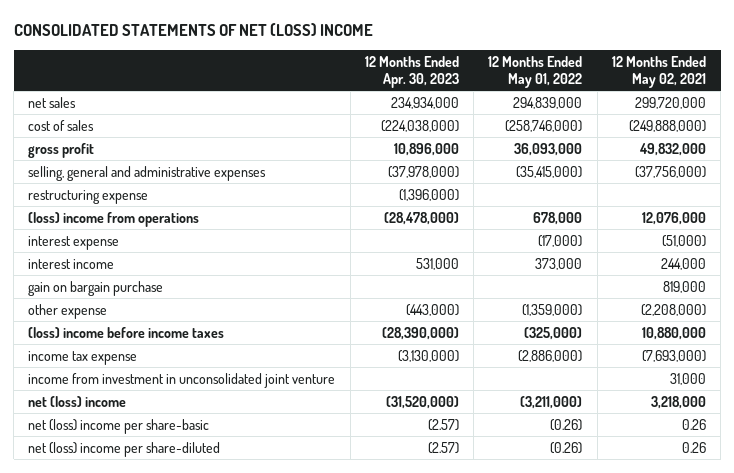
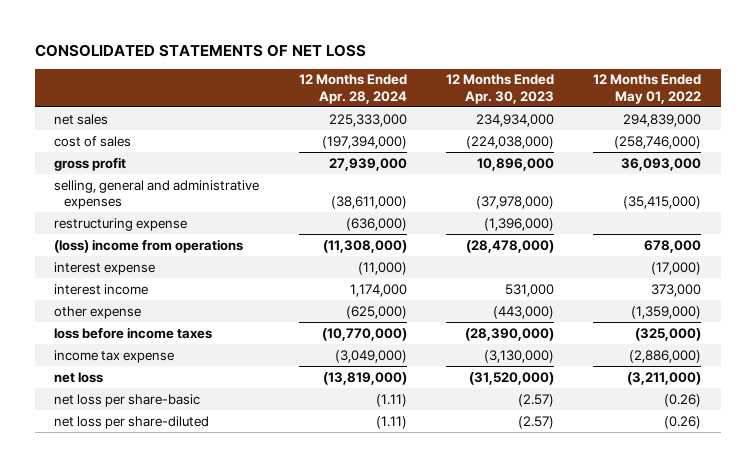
- CONSOLIDATED STATEMENTS OF NET (LOSS) INCOME
+ CONSOLIDATED STATEMENTS OF NET LOSS
- | 12 Months Ended Apr. 30, 2023 | 12 Months Ended May 01, 2022 | 12 Months Ended May 02, 2021
+ | 12 Months Ended Apr. 28, 2024 | 12 Months Ended Apr. 30, 2023 | 12 Months Ended May 01, 2022
- gain on bargain purchase | | | 819,000
- (loss) income before income taxes | (28,390,000) | (325,000) | 10,880,000
+ loss before income taxes | (10,770,000) | (28,390,000) | (325,000)
- income from investment in unconsolidated joint venture | | | 31,000
- net (loss) income | (31,520,000) | (3,211,000) | 3,218,000
- net (loss) income per share-basic | (2.57) | (0.26) | 0.26
- net (loss) income per share-diluted | (2.57) | (0.26) | 0.26
+ net loss | (13,819,000) | (31,520,000) | (3,211,000)
+ net loss per share-basic | (1.11) | (2.57) | (0.26)
+ net loss per share-diluted | (1.11) | (2.57) | (0.26)

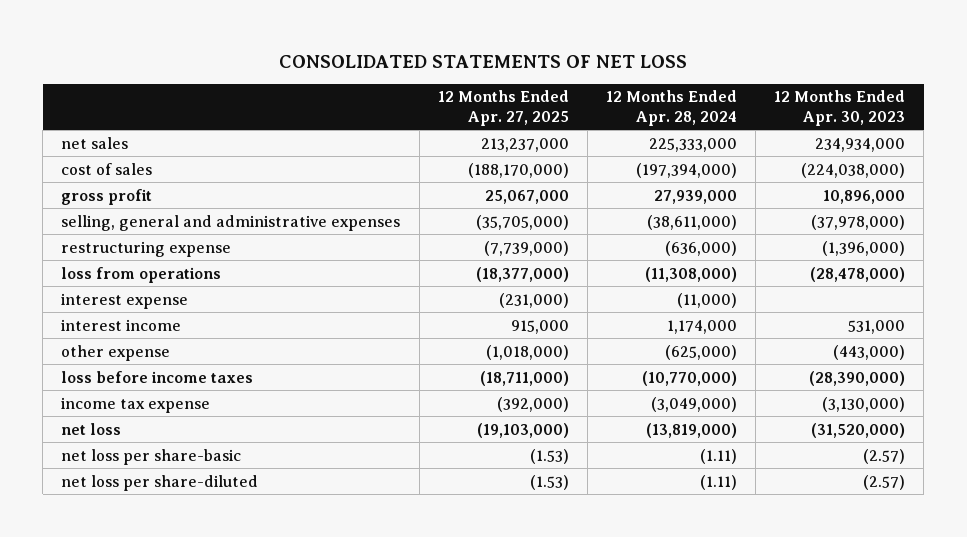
- | 12 Months Ended Apr. 28, 2024 | 12 Months Ended Apr. 30, 2023 | 12 Months Ended May 01, 2022
+ | 12 Months Ended Apr. 27, 2025 | 12 Months Ended Apr. 28, 2024 | 12 Months Ended Apr. 30, 2023
- (loss) income from operations | (11,308,000) | (28,478,000) | 678,000
+ loss from operations | (18,377,000) | (11,308,000) | (28,478,000)

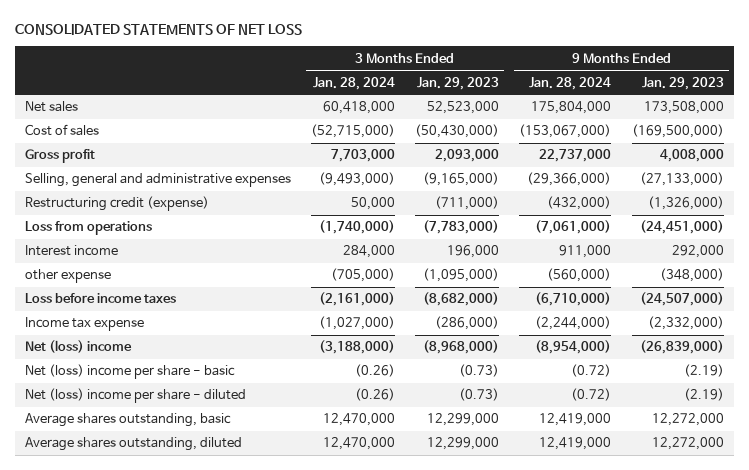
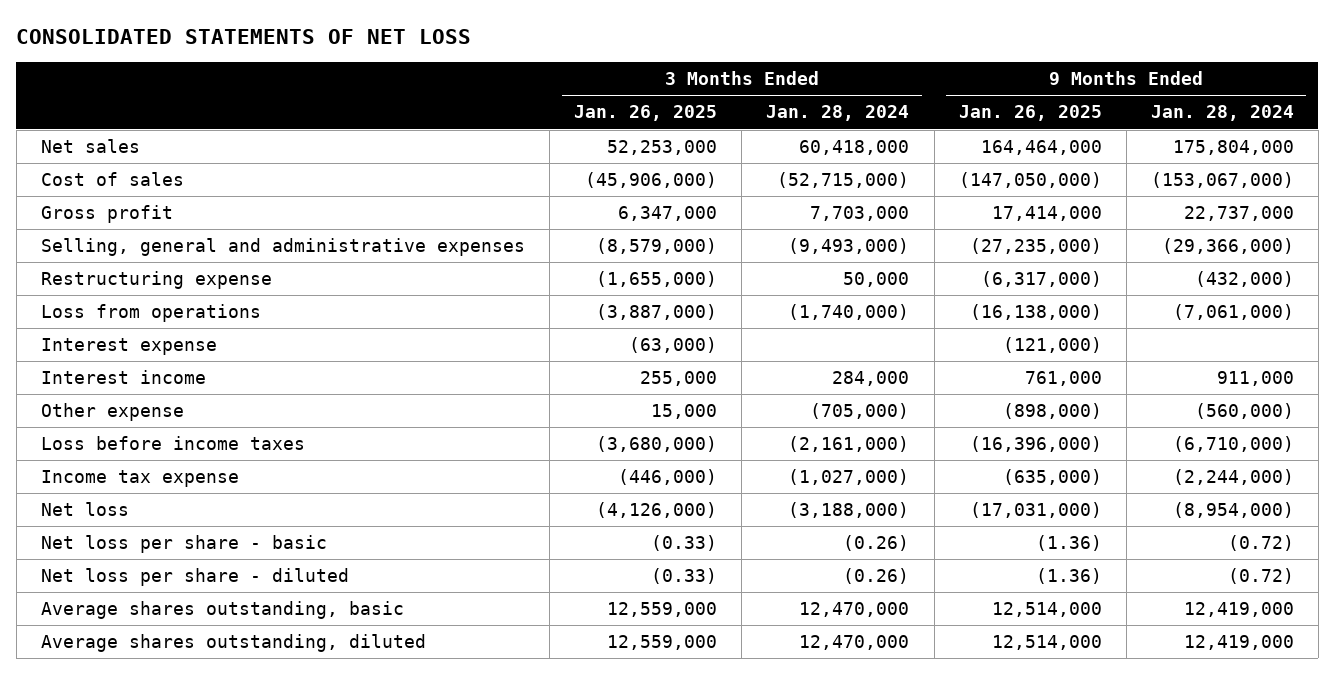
- | 3 Months Ended Jan. 28, 2024 | 3 Months Ended Jan. 29, 2023 | 9 Months Ended Jan. 28, 2024 | 9 Months Ended Jan. 29, 2023
+ | 3 Months Ended Jan. 26, 2025 | 3 Months Ended Jan. 28, 2024 | 9 Months Ended Jan. 26, 2025 | 9 Months Ended Jan. 28, 2024
- Restructuring credit (expense) | 50,000 | (711,000) | (432,000) | (1,326,000)
+ Restructuring expense | (1,655,000) | 50,000 | (6,317,000) | (432,000)
+ Interest expense | (63,000) | | (121,000) |
- other expense | (705,000) | (1,095,000) | (560,000) | (348,000)
+ Other expense | 15,000 | (705,000) | (898,000) | (560,000)
- Net (loss) income | (3,188,000) | (8,968,000) | (8,954,000) | (26,839,000)
- Net (loss) income per share - basic | (0.26) | (0.73) | (0.72) | (2.19)
- Net (loss) income per share - diluted | (0.26) | (0.73) | (0.72) | (2.19)
+ Net loss | (4,126,000) | (3,188,000) | (17,031,000) | (8,954,000)
+ Net loss per share - basic | (0.33) | (0.26) | (1.36) | (0.72)
+ Net loss per share - diluted | (0.33) | (0.26) | (1.36) | (0.72)

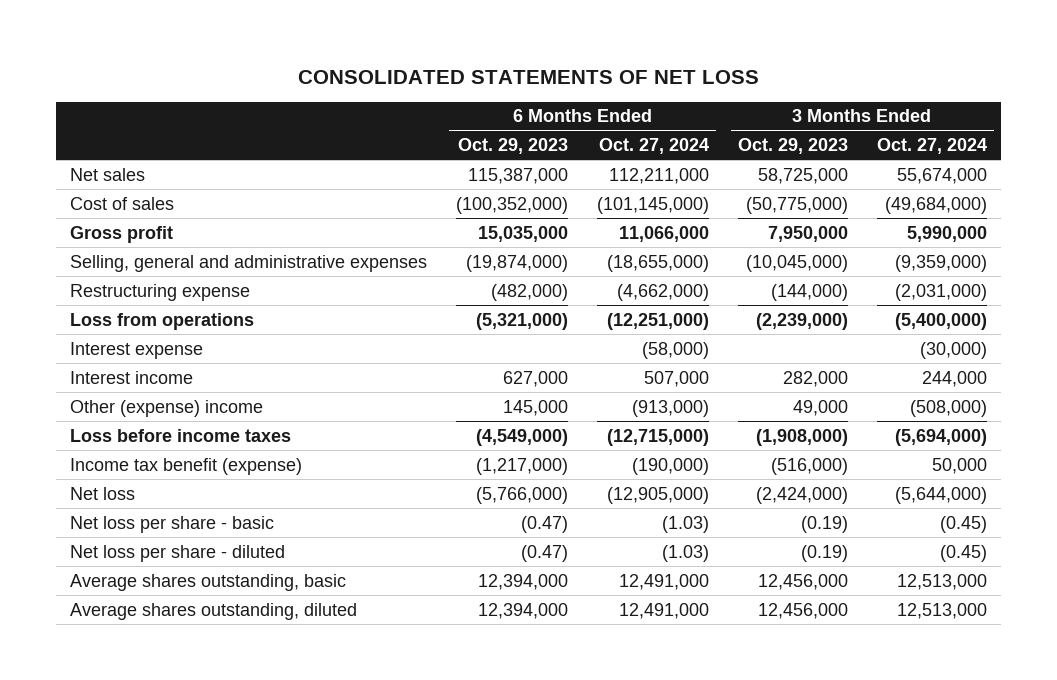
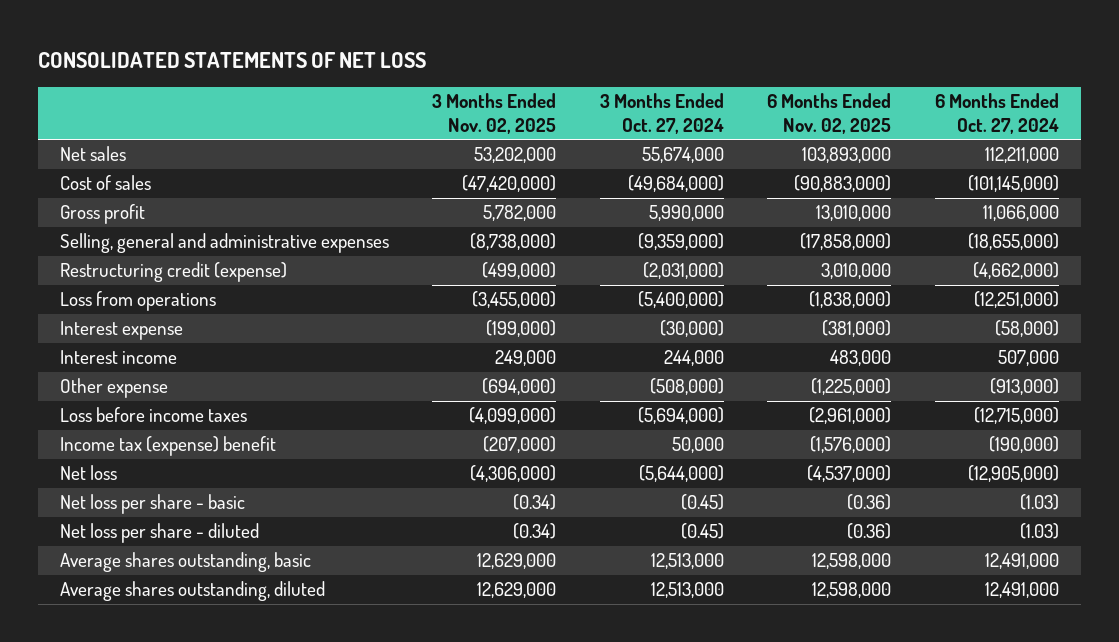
- | 6 Months Ended Oct. 29, 2023 | 6 Months Ended Oct. 27, 2024 | 3 Months Ended Oct. 29, 2023 | 3 Months Ended Oct. 27, 2024
+ | 3 Months Ended Nov. 02, 2025 | 3 Months Ended Oct. 27, 2024 | 6 Months Ended Nov. 02, 2025 | 6 Months Ended Oct. 27, 2024
- Restructuring expense | (482,000) | (4,662,000) | (144,000) | (2,031,000)
+ Restructuring credit (expense) | (499,000) | (2,031,000) | 3,010,000 | (4,662,000)
- Other (expense) income | 145,000 | (913,000) | 49,000 | (508,000)
+ Other expense | (694,000) | (508,000) | (1,225,000) | (913,000)
- Income tax benefit (expense) | (1,217,000) | (190,000) | (516,000) | 50,000
+ Income tax (expense) benefit | (207,000) | 50,000 | (1,576,000) | (190,000)

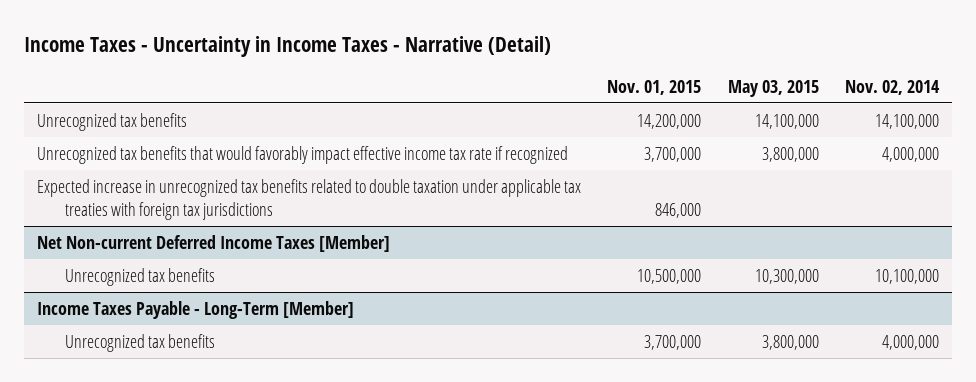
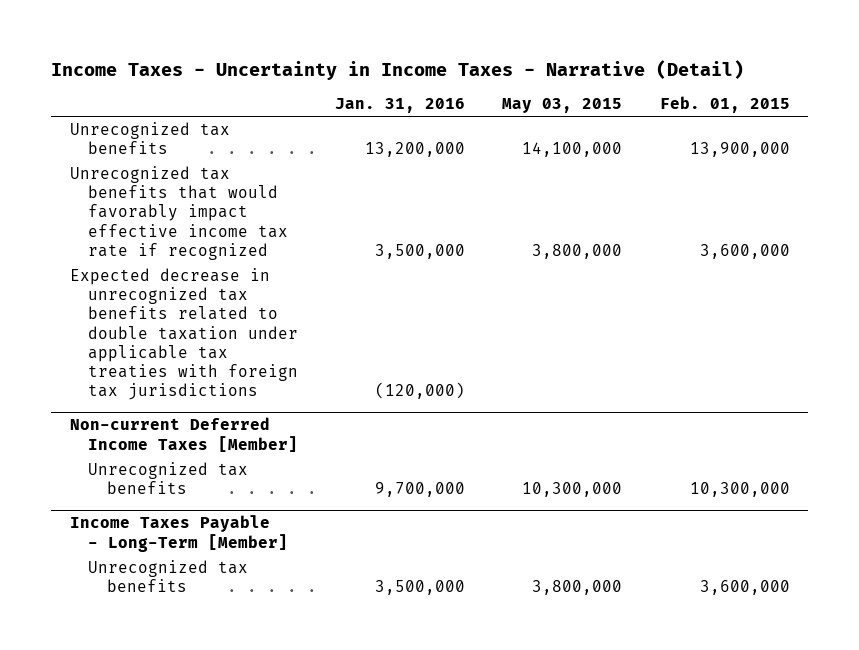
- | Nov. 01, 2015 | May 03, 2015 | Nov. 02, 2014
+ | Jan. 31, 2016 | May 03, 2015 | Feb. 01, 2015
- Expected increase in unrecognized tax benefits related to double taxation under applicable tax treaties with foreign tax jurisdictions | 846,000 | |
- Net Non-current Deferred Income Taxes [Member]
+ Expected decrease in unrecognized tax benefits related to double taxation under applicable tax treaties with foreign tax jurisdictions | (120,000) | |
+ Non-current Deferred Income Taxes [Member]

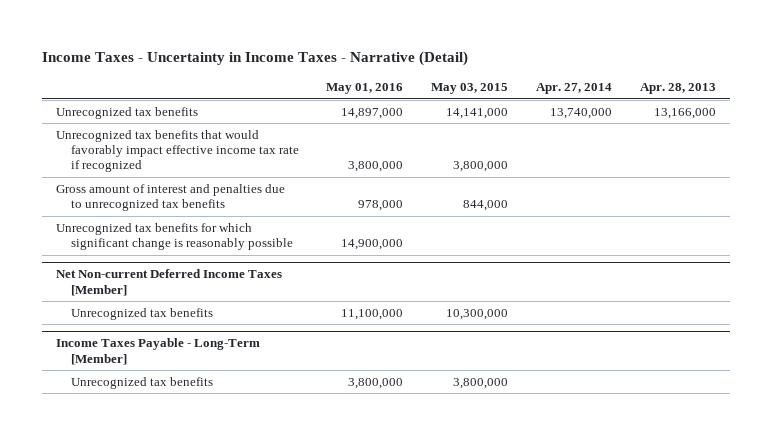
- | Jan. 31, 2016 | May 03, 2015 | Feb. 01, 2015
+ | May 01, 2016 | May 03, 2015 | Apr. 27, 2014 | Apr. 28, 2013
- Unrecognized tax benefits | 13,200,000 | 14,100,000 | 13,900,000
+ Unrecognized tax benefits | 14,897,000 | 14,141,000 | 13,740,000 | 13,166,000
- Expected decrease in unrecognized tax benefits related to double taxation under applicable tax treaties with foreign tax jurisdictions | (120,000) | |
- Non-current Deferred Income Taxes [Member]
+ Gross amount of interest and penalties due to unrecognized tax benefits | 978,000 | 844,000 | |
+ Unrecognized tax benefits for which significant change is reasonably possible | 14,900,000 | | |
+ Net Non-current Deferred Income Taxes [Member]

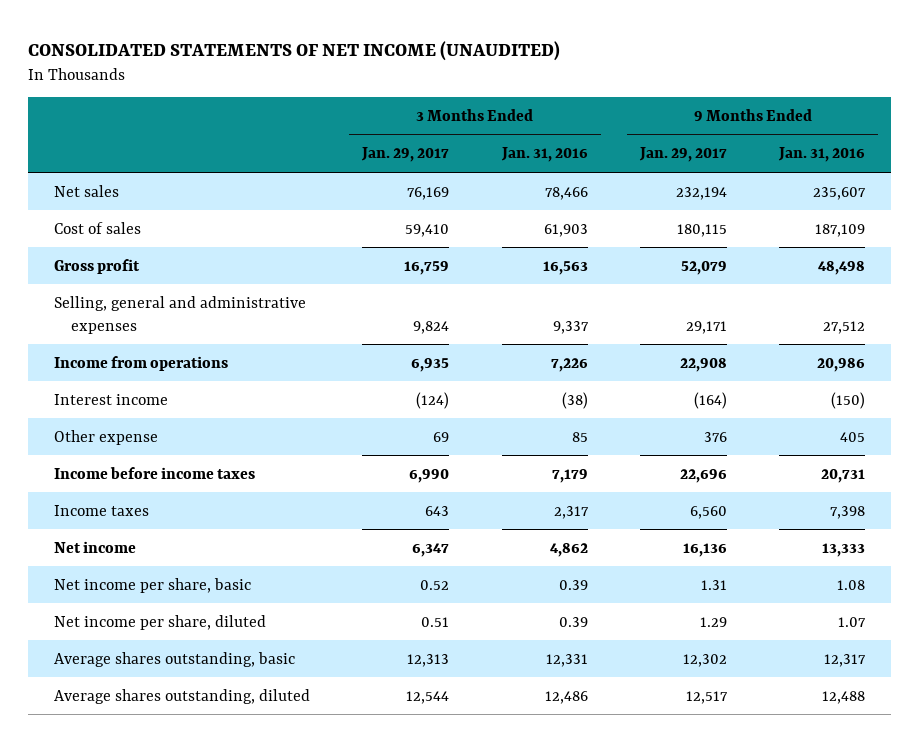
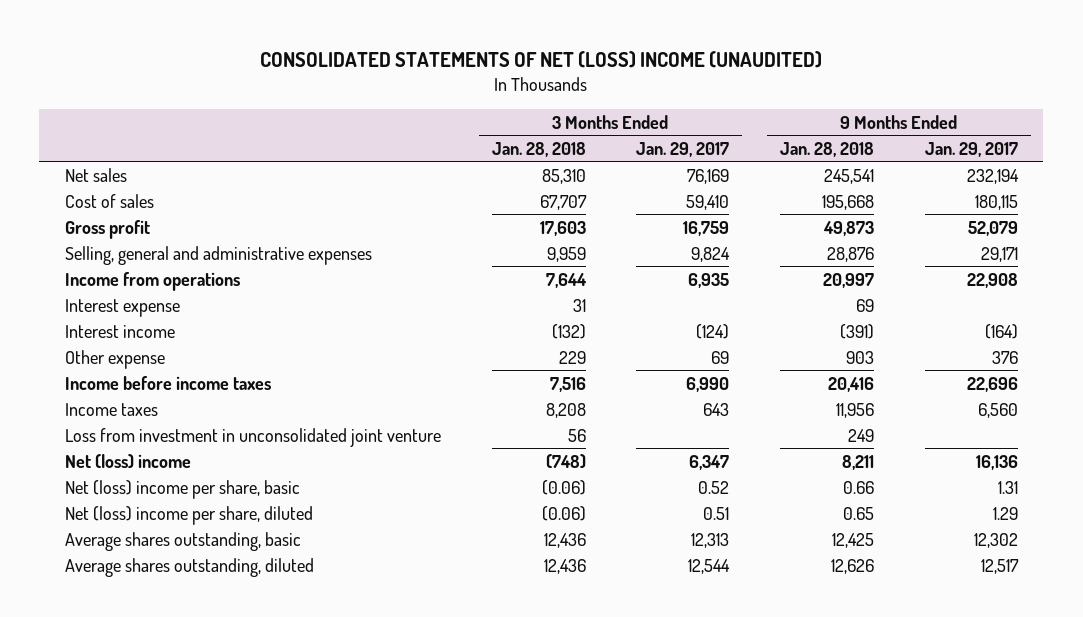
- CONSOLIDATED STATEMENTS OF NET INCOME (UNAUDITED)
+ CONSOLIDATED STATEMENTS OF NET (LOSS) INCOME (UNAUDITED)
- | 3 Months Ended Jan. 29, 2017 | 3 Months Ended Jan. 31, 2016 | 9 Months Ended Jan. 29, 2017 | 9 Months Ended Jan. 31, 2016
+ | 3 Months Ended Jan. 28, 2018 | 3 Months Ended Jan. 29, 2017 | 9 Months Ended Jan. 28, 2018 | 9 Months Ended Jan. 29, 2017
+ Interest expense | 31 | | 69 |
- Net income | 6,347 | 4,862 | 16,136 | 13,333
- Net income per share, basic | 0.52 | 0.39 | 1.31 | 1.08
- Net income per share, diluted | 0.51 | 0.39 | 1.29 | 1.07
+ Loss from investment in unconsolidated joint venture | 56 | | 249 |
+ Net (loss) income | (748) | 6,347 | 8,211 | 16,136
+ Net (loss) income per share, basic | (0.06) | 0.52 | 0.66 | 1.31
+ Net (loss) income per share, diluted | (0.06) | 0.51 | 0.65 | 1.29

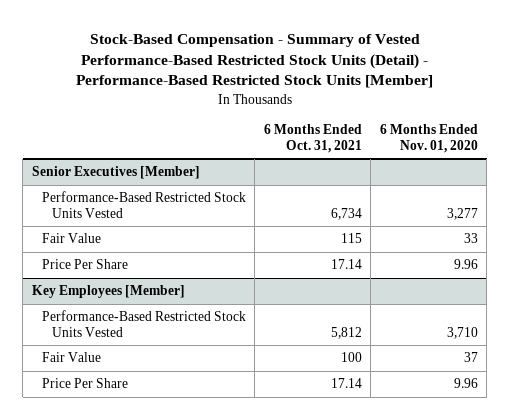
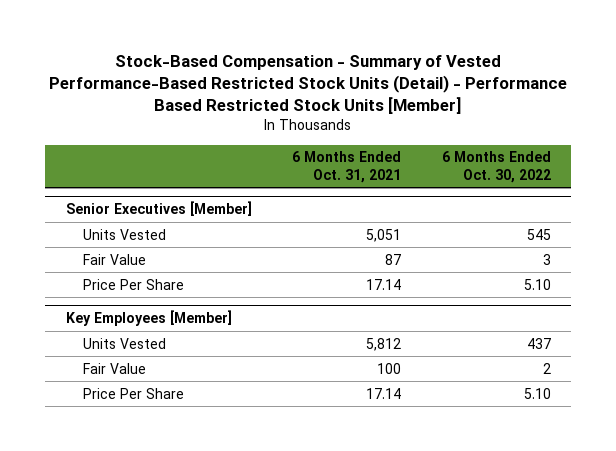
- Stock-Based Compensation - Summary of Vested Performance-Based Restricted Stock Units (Detail) - Performance-Based Restricted Stock Units [Member]
+ Stock-Based Compensation - Summary of Vested Performance-Based Restricted Stock Units (Detail) - Performance Based Restricted Stock Units [Member]
- | 6 Months Ended Oct. 31, 2021 | 6 Months Ended Nov. 01, 2020
+ | 6 Months Ended Oct. 31, 2021 | 6 Months Ended Oct. 30, 2022
@ Senior Executives [Member]
- Performance-Based Restricted Stock Units Vested | 6,734 | 3,277
- Fair Value | 115 | 33
+ Units Vested | 5,051 | 545
+ Fair Value | 87 | 3
@ Key Employees [Member]
- Performance-Based Restricted Stock Units Vested | 5,812 | 3,710
+ Units Vested | 5,812 | 437

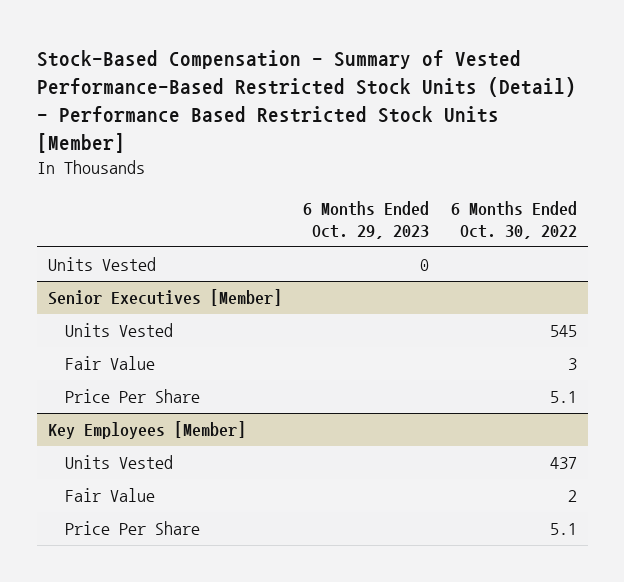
- | 6 Months Ended Oct. 31, 2021 | 6 Months Ended Oct. 30, 2022
+ | 6 Months Ended Oct. 29, 2023 | 6 Months Ended Oct. 30, 2022
+ Units Vested | 0 |
@ Senior Executives [Member]
- Price Per Share | 17.14 | 5.10
+ Price Per Share | | 5.1
@ Key Employees [Member]
- Price Per Share | 17.14 | 5.10
+ Price Per Share | | 5.1

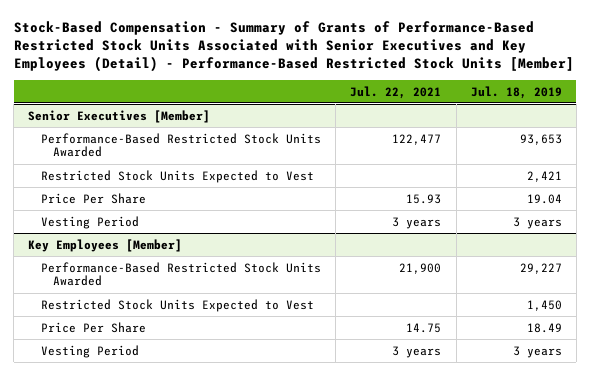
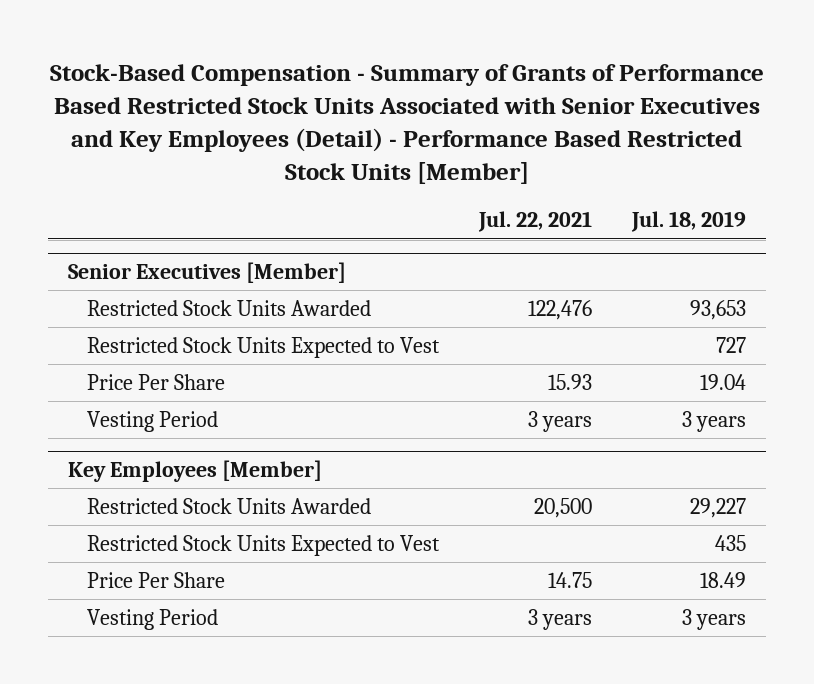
- Stock-Based Compensation - Summary of Grants of Performance-Based Restricted Stock Units Associated with Senior Executives and Key Employees (Detail) - Performance-Based Restricted Stock Units [Member]
+ Stock-Based Compensation - Summary of Grants of Performance Based Restricted Stock Units Associated with Senior Executives and Key Employees (Detail) - Performance Based Restricted Stock Units [Member]
@ Senior Executives [Member]
- Performance-Based Restricted Stock Units Awarded | 122,477 | 93,653
- Restricted Stock Units Expected to Vest | | 2,421
+ Restricted Stock Units Awarded | 122,476 | 93,653
+ Restricted Stock Units Expected to Vest | | 727
@ Key Employees [Member]
- Performance-Based Restricted Stock Units Awarded | 21,900 | 29,227
- Restricted Stock Units Expected to Vest | | 1,450
+ Restricted Stock Units Awarded | 20,500 | 29,227
+ Restricted Stock Units Expected to Vest | | 435

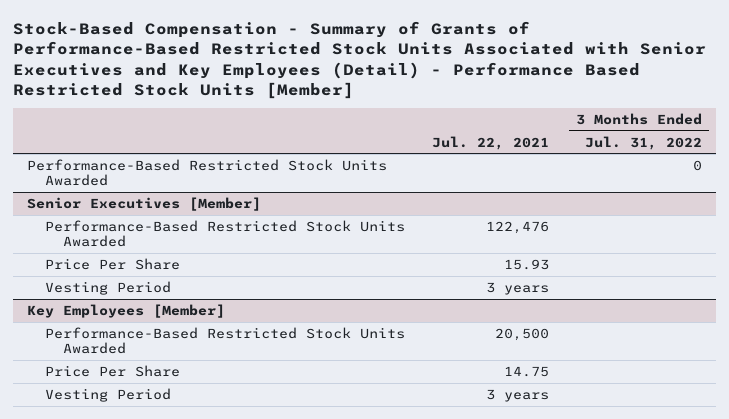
- Stock-Based Compensation - Summary of Grants of Performance Based Restricted Stock Units Associated with Senior Executives and Key Employees (Detail) - Performance Based Restricted Stock Units [Member]
+ Stock-Based Compensation - Summary of Grants of Performance-Based Restricted Stock Units Associated with Senior Executives and Key Employees (Detail) - Performance Based Restricted Stock Units [Member]
- | Jul. 22, 2021 | Jul. 18, 2019
+ | Jul. 22, 2021 | 3 Months Ended Jul. 31, 2022
+ Performance-Based Restricted Stock Units Awarded | | 0
@ Senior Executives [Member]
- Restricted Stock Units Awarded | 122,476 | 93,653
- Restricted Stock Units Expected to Vest | | 727
+ Performance-Based Restricted Stock Units Awarded | 122,476 |
@ Key Employees [Member]
- Restricted Stock Units Awarded | 20,500 | 29,227
- Restricted Stock Units Expected to Vest | | 435
+ Performance-Based Restricted Stock Units Awarded | 20,500 |

